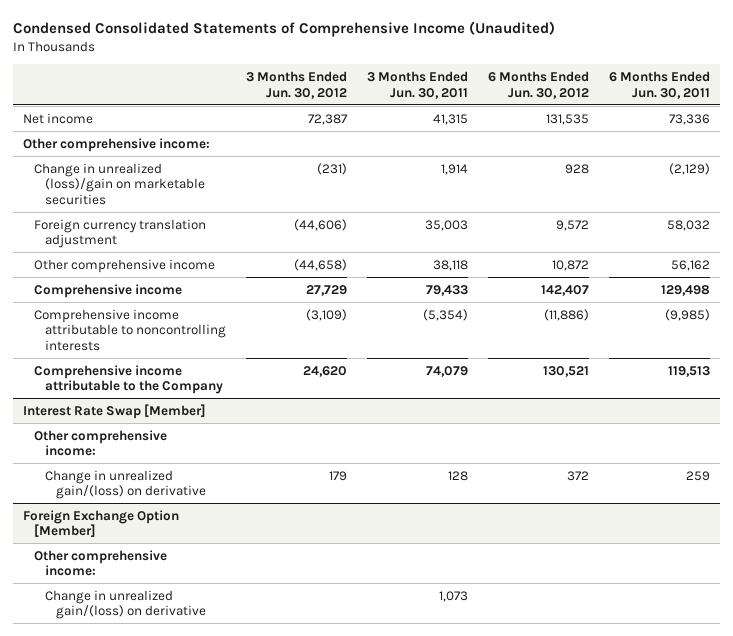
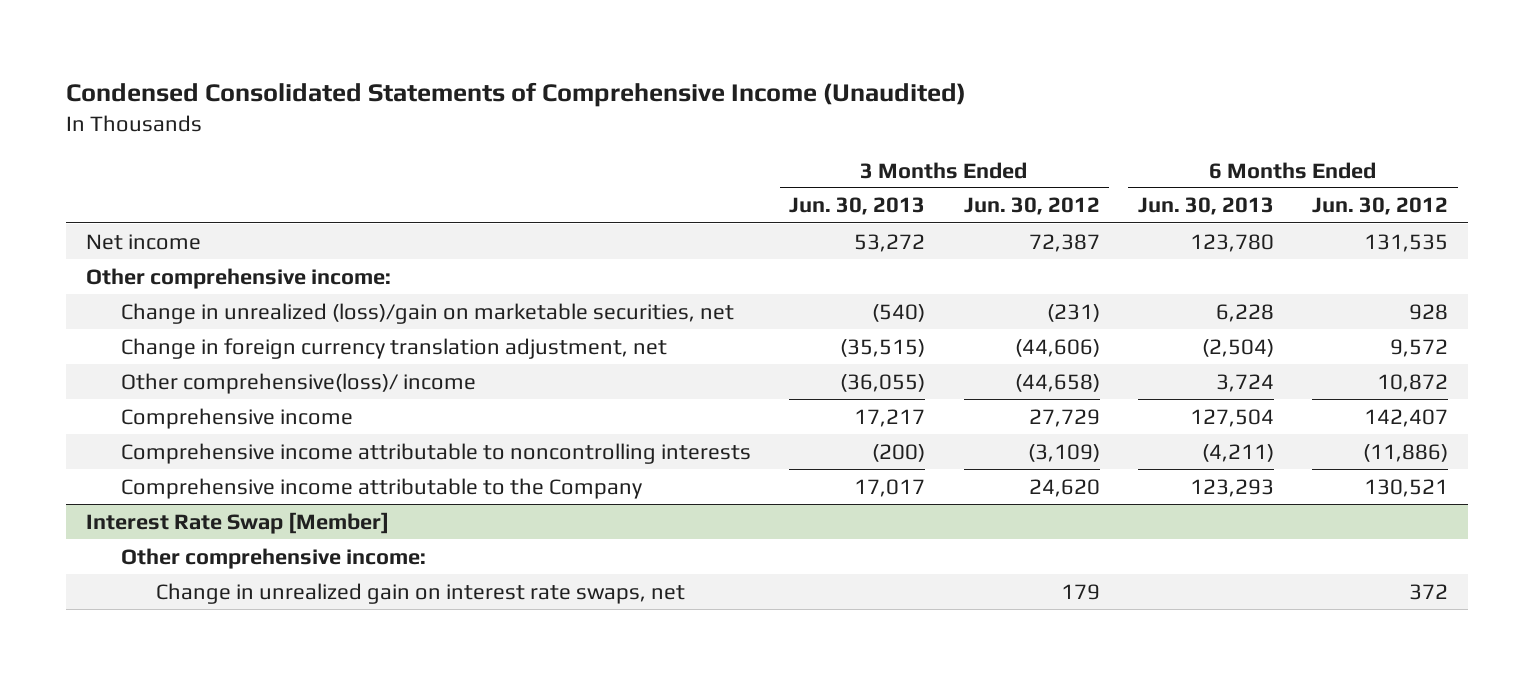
- | 3 Months Ended Jun. 30, 2012 | 3 Months Ended Jun. 30, 2011 | 6 Months Ended Jun. 30, 2012 | 6 Months Ended Jun. 30, 2011
+ | 3 Months Ended Jun. 30, 2013 | 3 Months Ended Jun. 30, 2012 | 6 Months Ended Jun. 30, 2013 | 6 Months Ended Jun. 30, 2012
- Change in unrealized (loss)/gain on marketable securities | (231) | 1,914 | 928 | (2,129)
- Foreign currency translation adjustment | (44,606) | 35,003 | 9,572 | 58,032
- Other comprehensive income | (44,658) | 38,118 | 10,872 | 56,162
+ Change in unrealized (loss)/gain on marketable securities, net | (540) | (231) | 6,228 | 928
+ Change in foreign currency translation adjustment, net | (35,515) | (44,606) | (2,504) | 9,572
+ Other comprehensive(loss)/ income | (36,055) | (44,658) | 3,724 | 10,872
@ Interest Rate Swap [Member]
- Change in unrealized gain/(loss) on derivative | 179 | 128 | 372 | 259
- Foreign Exchange Option [Member]
- Other comprehensive income:
- Change in unrealized gain/(loss) on derivative | | 1,073 | |
@ Interest Rate Swap [Member]
+ Change in unrealized gain on interest rate swaps, net | | 179 | | 372

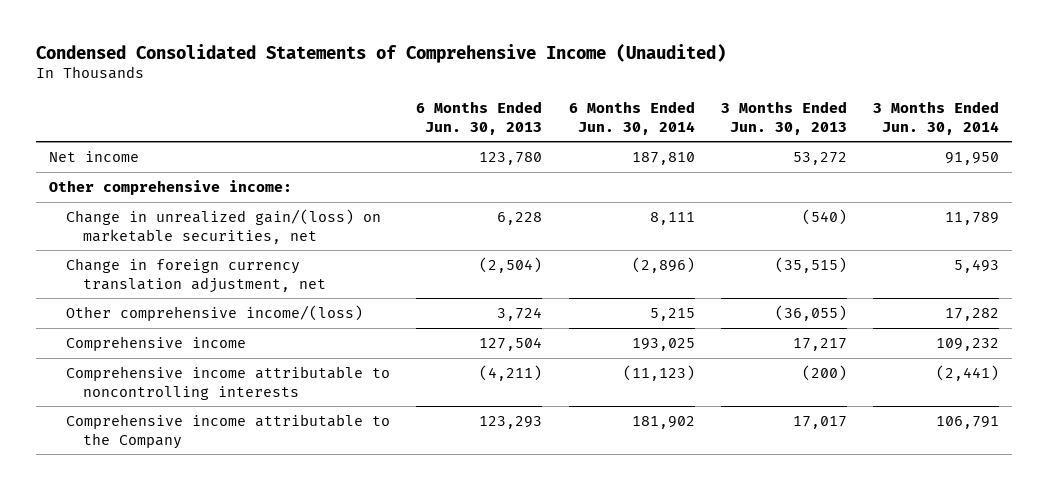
- | 3 Months Ended Jun. 30, 2013 | 3 Months Ended Jun. 30, 2012 | 6 Months Ended Jun. 30, 2013 | 6 Months Ended Jun. 30, 2012
+ | 6 Months Ended Jun. 30, 2013 | 6 Months Ended Jun. 30, 2014 | 3 Months Ended Jun. 30, 2013 | 3 Months Ended Jun. 30, 2014
- Change in unrealized (loss)/gain on marketable securities, net | (540) | (231) | 6,228 | 928
+ Change in unrealized gain/(loss) on marketable securities, net | 6,228 | 8,111 | (540) | 11,789
- Other comprehensive(loss)/ income | (36,055) | (44,658) | 3,724 | 10,872
+ Other comprehensive income/(loss) | 3,724 | 5,215 | (36,055) | 17,282
- Interest Rate Swap [Member]
- Other comprehensive income:
- Change in unrealized gain on interest rate swaps, net | | 179 | | 372

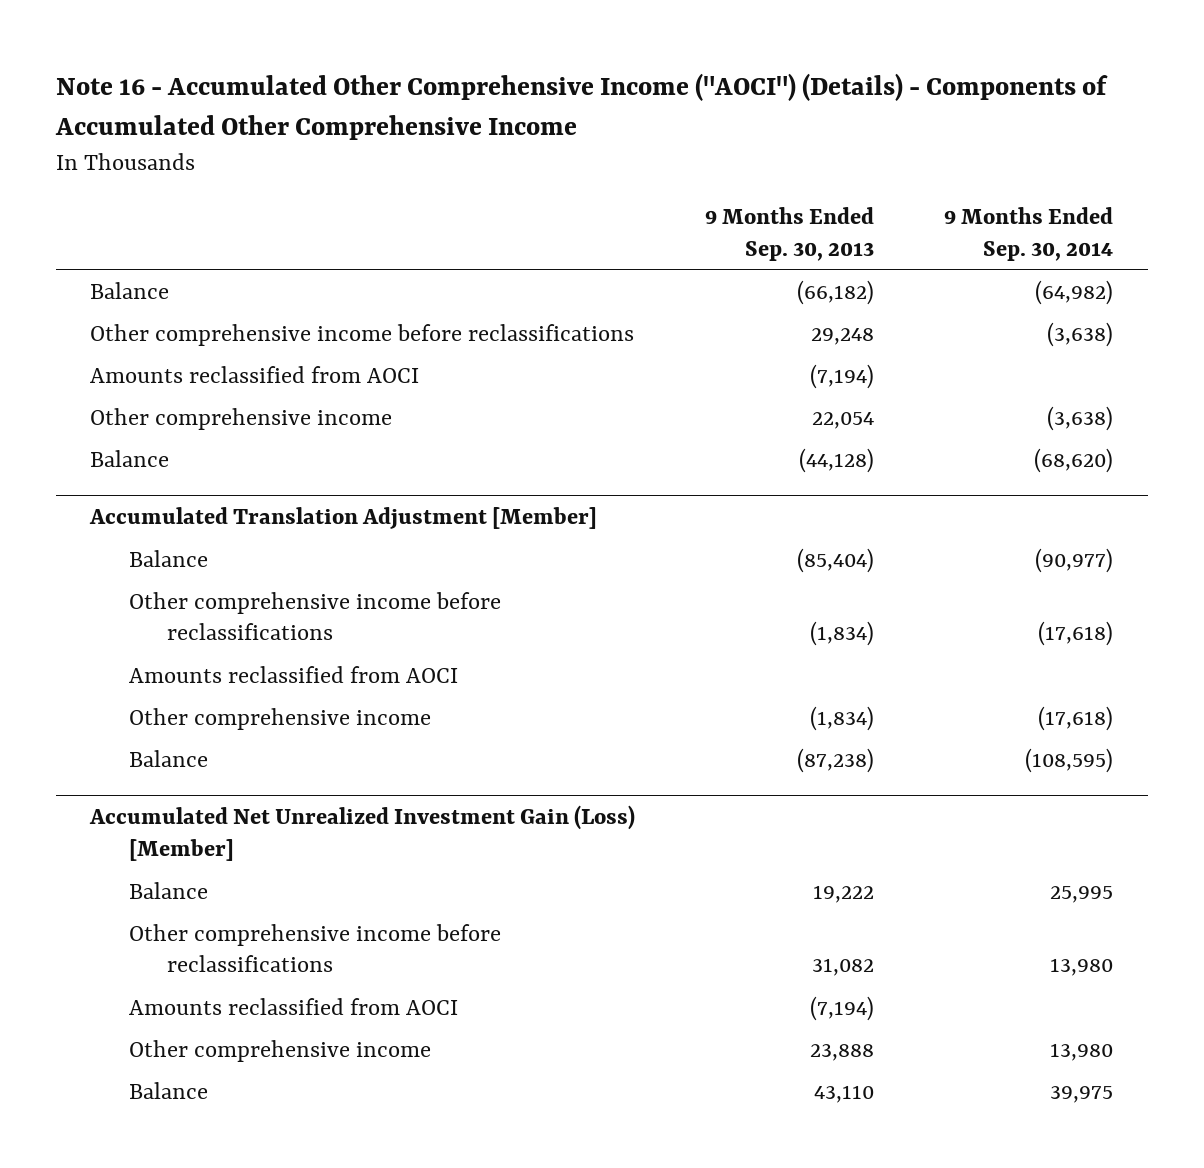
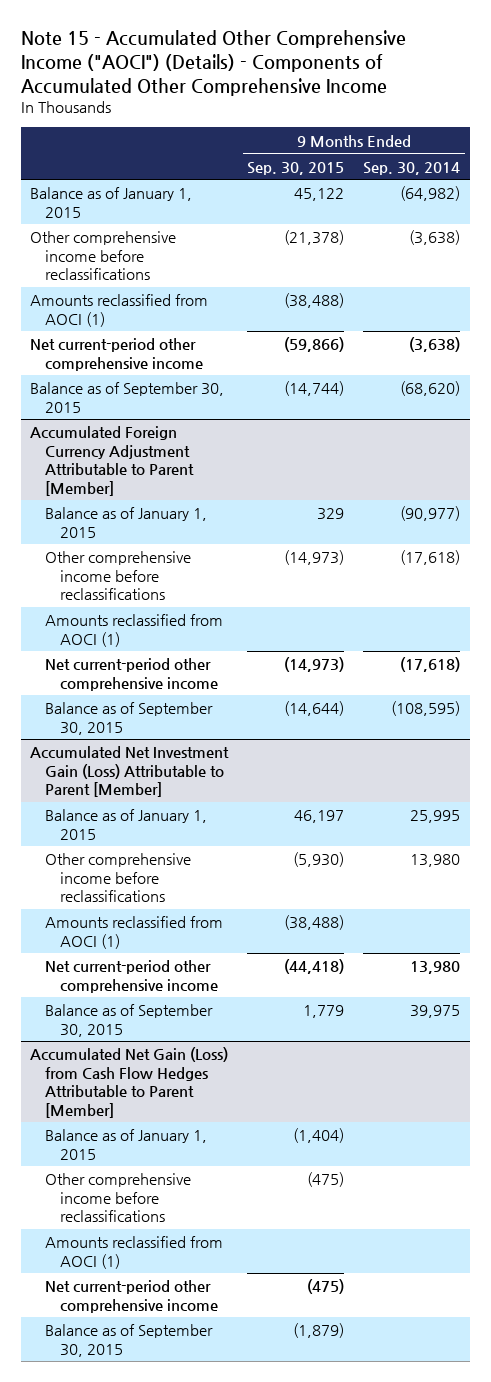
- Note 16 - Accumulated Other Comprehensive Income ("AOCI") (Details) - Components of Accumulated Other Comprehensive Income
+ Note 15 - Accumulated Other Comprehensive Income ("AOCI") (Details) - Components of Accumulated Other Comprehensive Income
- | 9 Months Ended Sep. 30, 2013 | 9 Months Ended Sep. 30, 2014
+ | 9 Months Ended Sep. 30, 2015 | 9 Months Ended Sep. 30, 2014
- Balance | (66,182) | (64,982)
+ Balance as of January 1, 2015 | 45,122 | (64,982)
- Amounts reclassified from AOCI | (7,194) |
- Other comprehensive income | 22,054 | (3,638)
- Balance | (44,128) | (68,620)
- Accumulated Translation Adjustment [Member]
- Balance | (85,404) | (90,977)
+ Amounts reclassified from AOCI (1) | (38,488) |
+ Net current-period other comprehensive income | (59,866) | (3,638)
+ Balance as of September 30, 2015 | (14,744) | (68,620)
+ Accumulated Foreign Currency Adjustment Attributable to Parent [Member]
+ Balance as of January 1, 2015 | 329 | (90,977)
- Amounts reclassified from AOCI
- Other comprehensive income | (1,834) | (17,618)
- Balance | (87,238) | (108,595)
- Accumulated Net Unrealized Investment Gain (Loss) [Member]
- Balance | 19,222 | 25,995
+ Amounts reclassified from AOCI (1)
+ Net current-period other comprehensive income | (14,973) | (17,618)
+ Balance as of September 30, 2015 | (14,644) | (108,595)
+ Accumulated Net Investment Gain (Loss) Attributable to Parent [Member]
+ Balance as of January 1, 2015 | 46,197 | 25,995
- Amounts reclassified from AOCI | (7,194) |
- Other comprehensive income | 23,888 | 13,980
- Balance | 43,110 | 39,975
+ Amounts reclassified from AOCI (1) | (38,488) |
+ Net current-period other comprehensive income | (44,418) | 13,980
+ Balance as of September 30, 2015 | 1,779 | 39,975
+ Accumulated Net Gain (Loss) from Cash Flow Hedges Attributable to Parent [Member]
+ Balance as of January 1, 2015 | (1,404) |
+ Other comprehensive income before reclassifications | (475) |
+ Amounts reclassified from AOCI (1)
+ Net current-period other comprehensive income | (475) |
+ Balance as of September 30, 2015 | (1,879) |

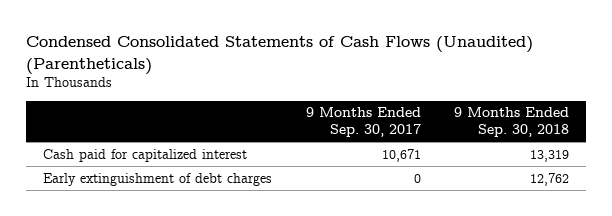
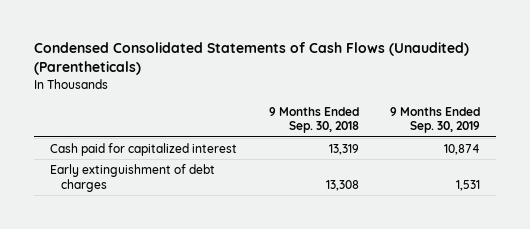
- | 9 Months Ended Sep. 30, 2017 | 9 Months Ended Sep. 30, 2018
+ | 9 Months Ended Sep. 30, 2018 | 9 Months Ended Sep. 30, 2019
- Early extinguishment of debt charges | 0 | 12,762
+ Early extinguishment of debt charges | 13,308 | 1,531

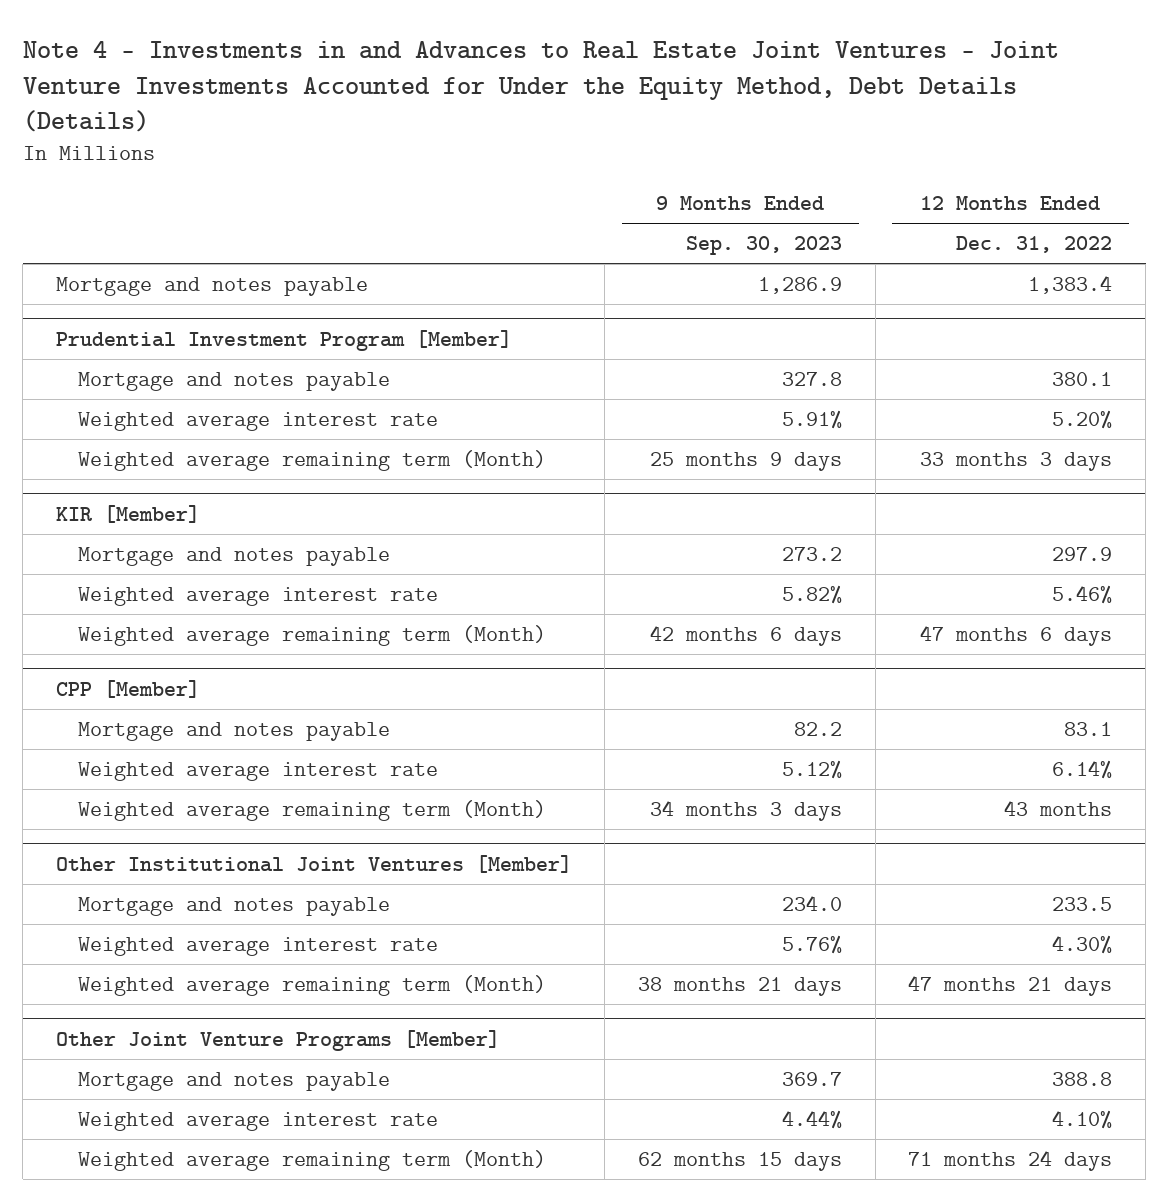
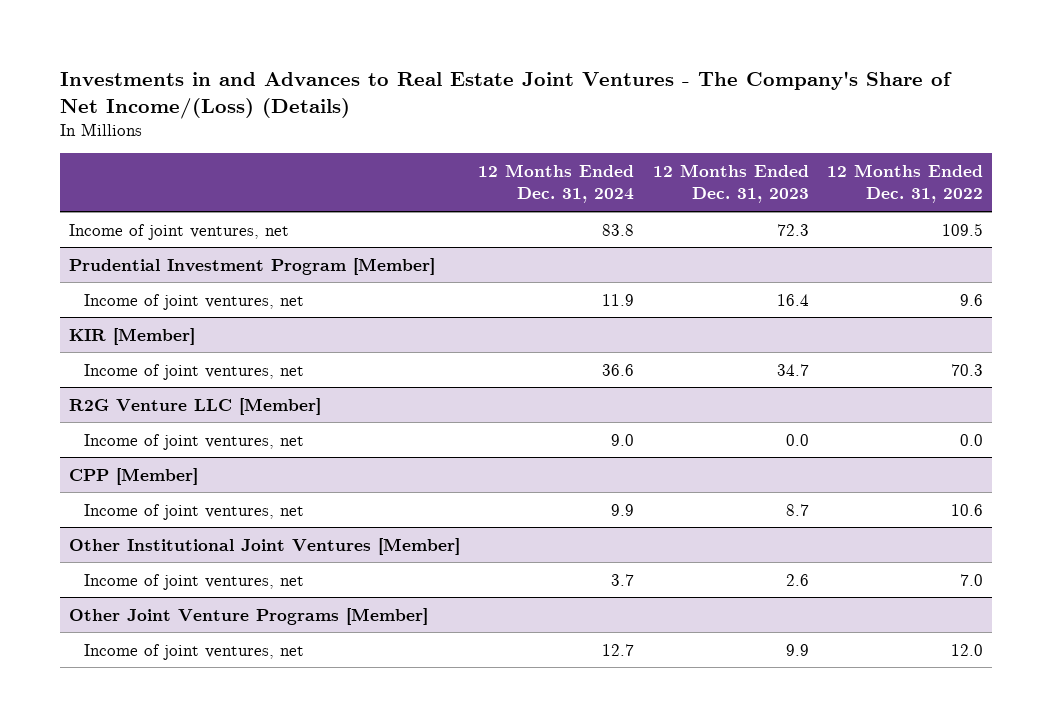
- Note 4 - Investments in and Advances to Real Estate Joint Ventures - Joint Venture Investments Accounted for Under the Equity Method, Debt Details (Details)
+ Investments in and Advances to Real Estate Joint Ventures - The Company's Share of Net Income/(Loss) (Details)
- | 9 Months Ended Sep. 30, 2023 | 12 Months Ended Dec. 31, 2022
+ | 12 Months Ended Dec. 31, 2024 | 12 Months Ended Dec. 31, 2023 | 12 Months Ended Dec. 31, 2022
- Mortgage and notes payable | 1,286.9 | 1,383.4
+ Income of joint ventures, net | 83.8 | 72.3 | 109.5
@ Prudential Investment Program [Member]
- Mortgage and notes payable | 327.8 | 380.1
- Weighted average interest rate | 5.91% | 5.20%
- Weighted average remaining term (Month) | 25 months 9 days | 33 months 3 days
+ Income of joint ventures, net | 11.9 | 16.4 | 9.6
@ KIR [Member]
- Mortgage and notes payable | 273.2 | 297.9
- Weighted average interest rate | 5.82% | 5.46%
- Weighted average remaining term (Month) | 42 months 6 days | 47 months 6 days
+ Income of joint ventures, net | 36.6 | 34.7 | 70.3
+ R2G Venture LLC [Member]
+ Income of joint ventures, net | 9.0 | 0.0 | 0.0
@ CPP [Member]
- Mortgage and notes payable | 82.2 | 83.1
- Weighted average interest rate | 5.12% | 6.14%
- Weighted average remaining term (Month) | 34 months 3 days | 43 months
+ Income of joint ventures, net | 9.9 | 8.7 | 10.6
@ Other Institutional Joint Ventures [Member]
- Mortgage and notes payable | 234.0 | 233.5
- Weighted average interest rate | 5.76% | 4.30%
- Weighted average remaining term (Month) | 38 months 21 days | 47 months 21 days
+ Income of joint ventures, net | 3.7 | 2.6 | 7.0
@ Other Joint Venture Programs [Member]
- Mortgage and notes payable | 369.7 | 388.8
- Weighted average interest rate | 4.44% | 4.10%
- Weighted average remaining term (Month) | 62 months 15 days | 71 months 24 days
+ Income of joint ventures, net | 12.7 | 9.9 | 12.0

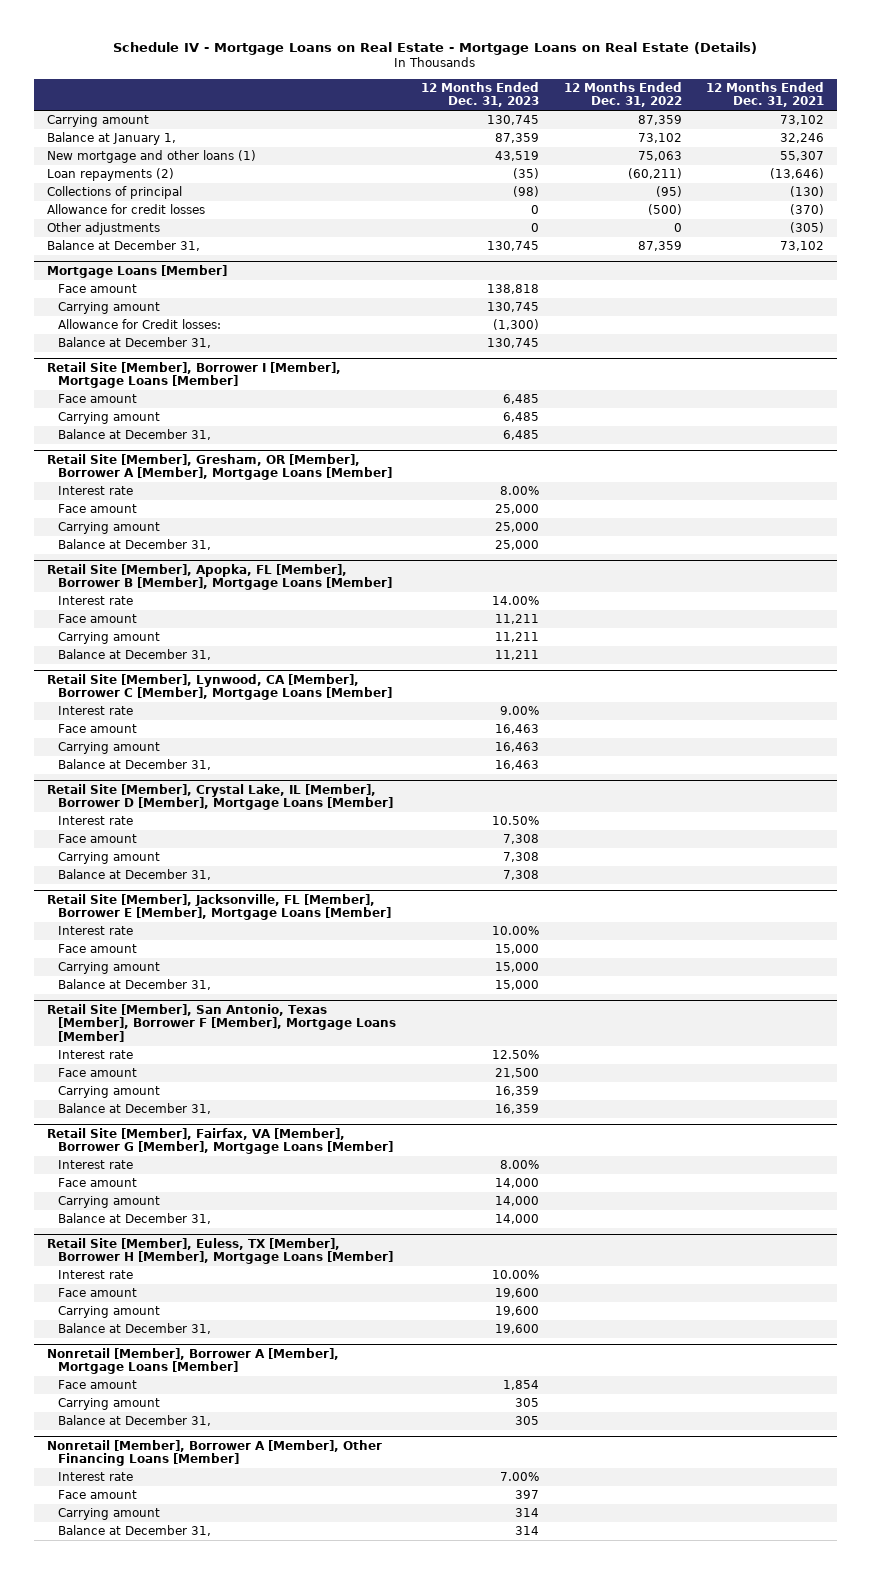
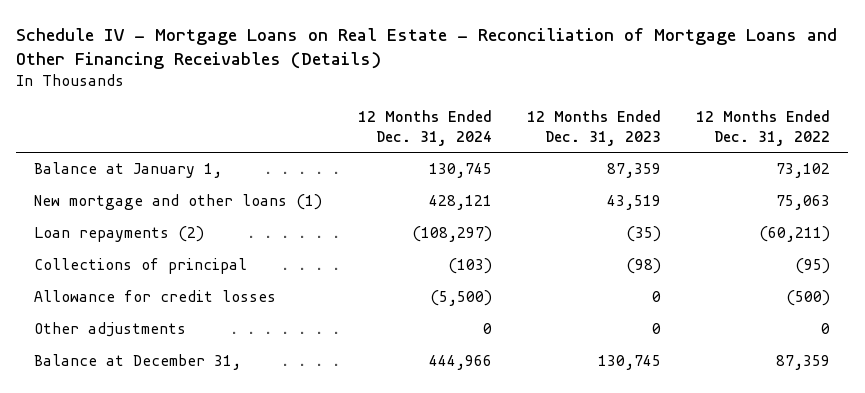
- Schedule IV - Mortgage Loans on Real Estate - Mortgage Loans on Real Estate (Details)
+ Schedule IV - Mortgage Loans on Real Estate - Reconciliation of Mortgage Loans and Other Financing Receivables (Details)
- | 12 Months Ended Dec. 31, 2023 | 12 Months Ended Dec. 31, 2022 | 12 Months Ended Dec. 31, 2021
+ | 12 Months Ended Dec. 31, 2024 | 12 Months Ended Dec. 31, 2023 | 12 Months Ended Dec. 31, 2022
- Carrying amount | 130,745 | 87,359 | 73,102
- Mortgage Loans [Member]
- Face amount | 138,818 | |
- Carrying amount | 130,745 | |
- Allowance for Credit losses: | (1,300) | |
- Balance at December 31, | 130,745 | |
- Retail Site [Member], Borrower I [Member], Mortgage Loans [Member]
- Face amount | 6,485 | |
- Carrying amount | 6,485 | |
- Balance at December 31, | 6,485 | |
- Retail Site [Member], Gresham, OR [Member], Borrower A [Member], Mortgage Loans [Member]
- Interest rate | 8.00% | |
- Face amount | 25,000 | |
- Carrying amount | 25,000 | |
- Balance at December 31, | 25,000 | |
- Retail Site [Member], Apopka, FL [Member], Borrower B [Member], Mortgage Loans [Member]
- Interest rate | 14.00% | |
- Face amount | 11,211 | |
- Carrying amount | 11,211 | |
- Balance at December 31, | 11,211 | |
- Retail Site [Member], Lynwood, CA [Member], Borrower C [Member], Mortgage Loans [Member]
- Interest rate | 9.00% | |
- Face amount | 16,463 | |
- Carrying amount | 16,463 | |
- Balance at December 31, | 16,463 | |
- Retail Site [Member], Crystal Lake, IL [Member], Borrower D [Member], Mortgage Loans [Member]
- Interest rate | 10.50% | |
- Face amount | 7,308 | |
- Carrying amount | 7,308 | |
- Balance at December 31, | 7,308 | |
- Retail Site [Member], Jacksonville, FL [Member], Borrower E [Member], Mortgage Loans [Member]
- Interest rate | 10.00% | |
- Face amount | 15,000 | |
- Carrying amount | 15,000 | |
- Balance at December 31, | 15,000 | |
- Retail Site [Member], San Antonio, Texas [Member], Borrower F [Member], Mortgage Loans [Member]
- Interest rate | 12.50% | |
- Face amount | 21,500 | |
- Carrying amount | 16,359 | |
- Balance at December 31, | 16,359 | |
- Retail Site [Member], Fairfax, VA [Member], Borrower G [Member], Mortgage Loans [Member]
- Interest rate | 8.00% | |
- Face amount | 14,000 | |
- Carrying amount | 14,000 | |
- Balance at December 31, | 14,000 | |
- Retail Site [Member], Euless, TX [Member], Borrower H [Member], Mortgage Loans [Member]
- Interest rate | 10.00% | |
- Face amount | 19,600 | |
- Carrying amount | 19,600 | |
- Balance at December 31, | 19,600 | |
- Nonretail [Member], Borrower A [Member], Mortgage Loans [Member]
- Face amount | 1,854 | |
- Carrying amount | 305 | |
- Balance at December 31, | 305 | |
- Nonretail [Member], Borrower A [Member], Other Financing Loans [Member]
- Interest rate | 7.00% | |
- Face amount | 397 | |
- Carrying amount | 314 | |
- Balance at December 31, | 314 | |

